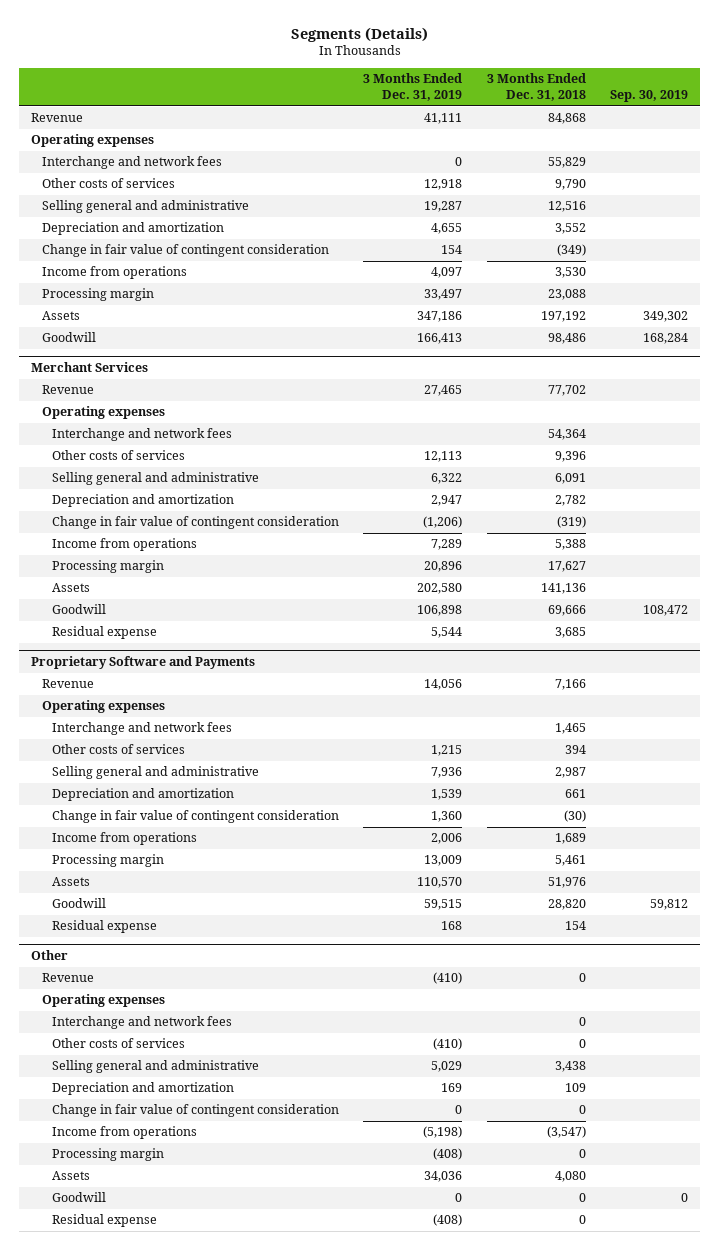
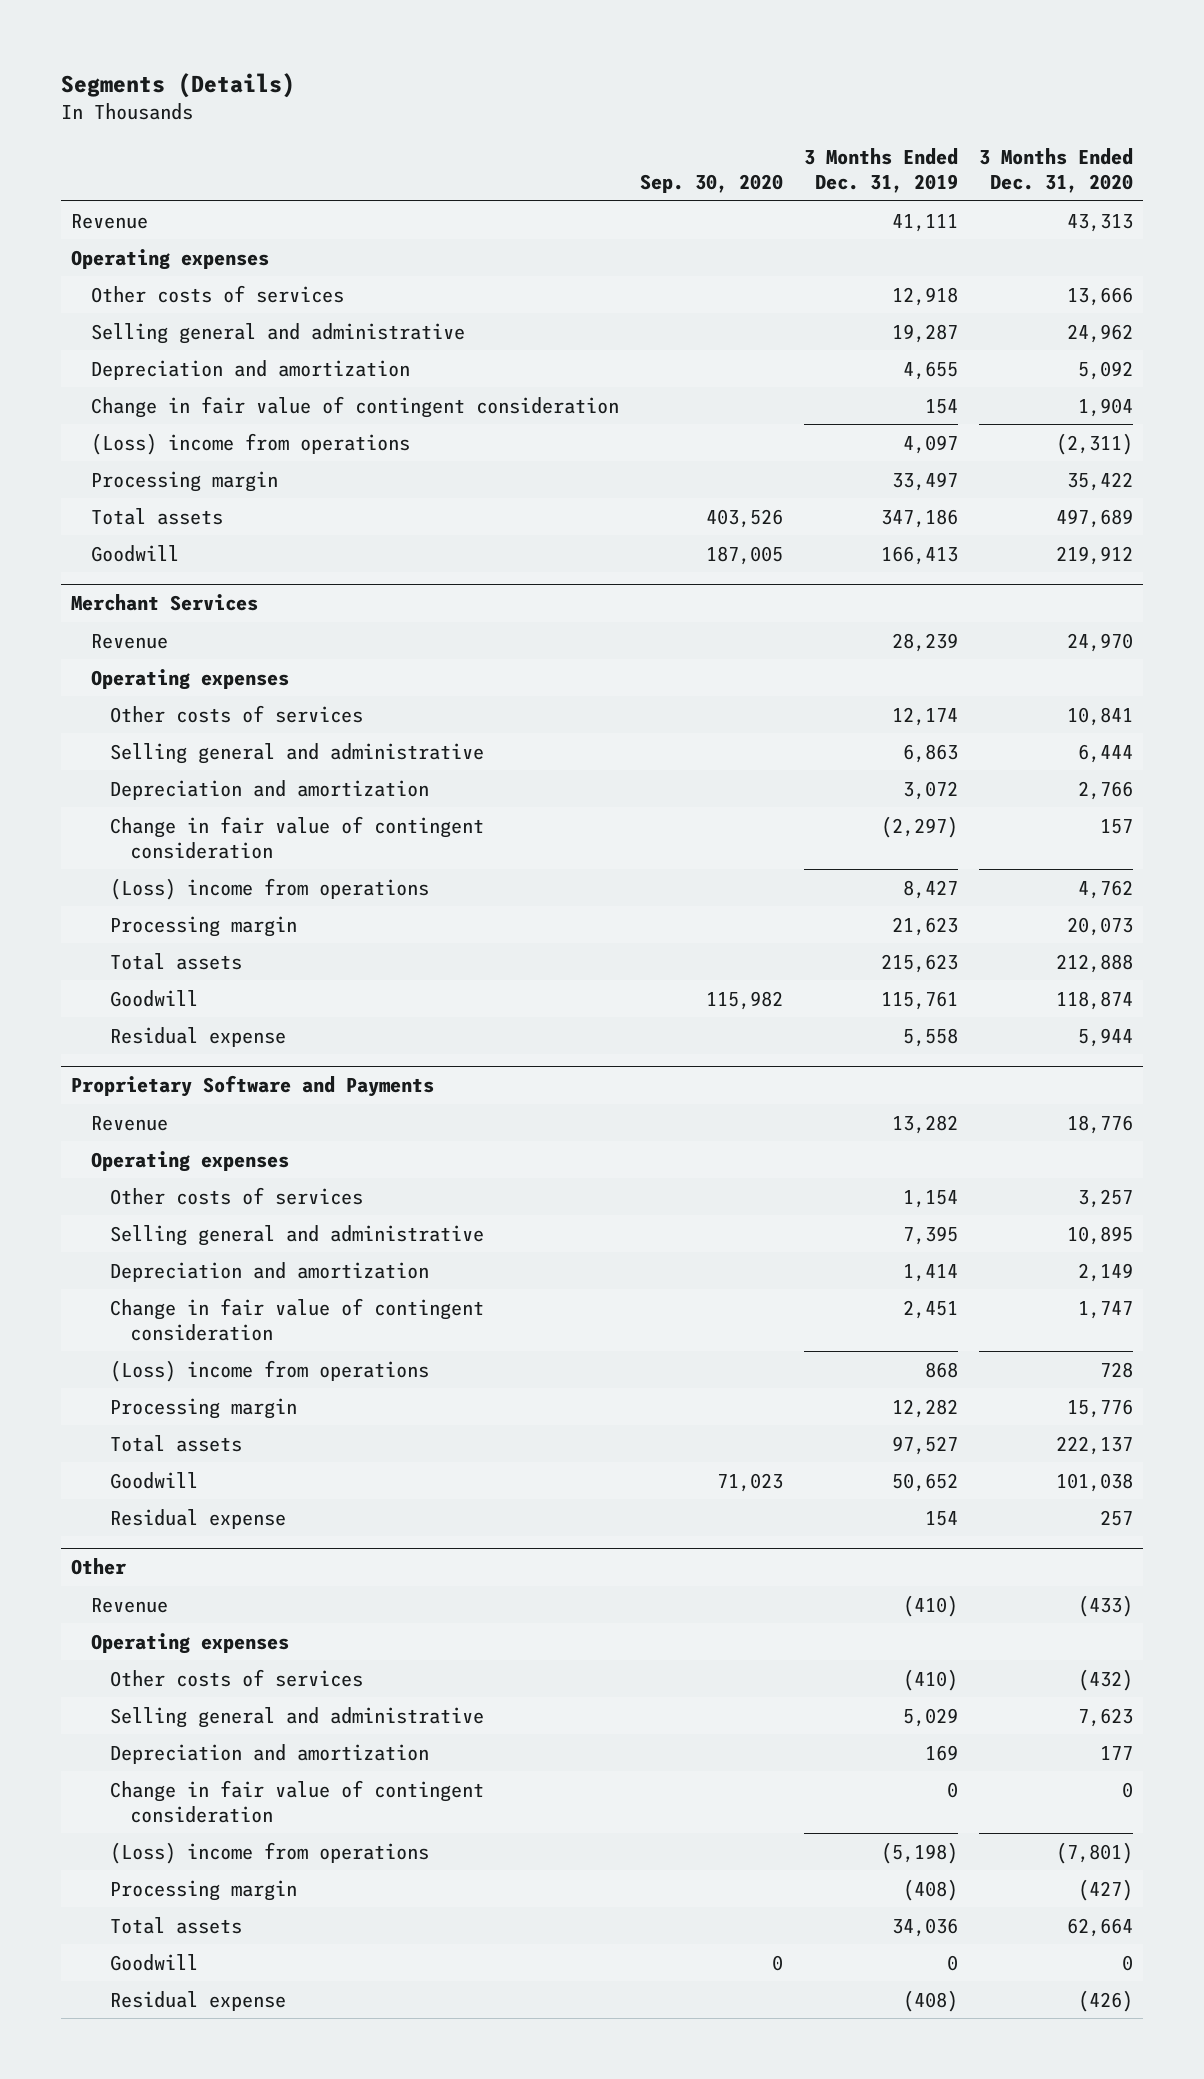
- | 3 Months Ended Dec. 31, 2019 | 3 Months Ended Dec. 31, 2018 | Sep. 30, 2019
+ | Sep. 30, 2020 | 3 Months Ended Dec. 31, 2019 | 3 Months Ended Dec. 31, 2020
- Interchange and network fees | 0 | 55,829 |
- Income from operations | 4,097 | 3,530 |
+ (Loss) income from operations | | 4,097 | (2,311)
- Assets | 347,186 | 197,192 | 349,302
+ Total assets | 403,526 | 347,186 | 497,689
@ Merchant Services
- Revenue | 27,465 | 77,702 |
+ Revenue | | 28,239 | 24,970
- Interchange and network fees | | 54,364 |
- Other costs of services | 12,113 | 9,396 |
- Selling general and administrative | 6,322 | 6,091 |
- Depreciation and amortization | 2,947 | 2,782 |
- Change in fair value of contingent consideration | (1,206) | (319) |
- Income from operations | 7,289 | 5,388 |
- Processing margin | 20,896 | 17,627 |
- Assets | 202,580 | 141,136 |
- Goodwill | 106,898 | 69,666 | 108,472
- Residual expense | 5,544 | 3,685 |
+ Other costs of services | | 12,174 | 10,841
+ Selling general and administrative | | 6,863 | 6,444
+ Depreciation and amortization | | 3,072 | 2,766
+ Change in fair value of contingent consideration | | (2,297) | 157
+ (Loss) income from operations | | 8,427 | 4,762
+ Processing margin | | 21,623 | 20,073
+ Total assets | | 215,623 | 212,888
+ Goodwill | 115,982 | 115,761 | 118,874
+ Residual expense | | 5,558 | 5,944
@ Proprietary Software and Payments
- Revenue | 14,056 | 7,166 |
+ Revenue | | 13,282 | 18,776
- Interchange and network fees | | 1,465 |
- Other costs of services | 1,215 | 394 |
- Selling general and administrative | 7,936 | 2,987 |
- Depreciation and amortization | 1,539 | 661 |
- Change in fair value of contingent consideration | 1,360 | (30) |
- Income from operations | 2,006 | 1,689 |
- Processing margin | 13,009 | 5,461 |
- Assets | 110,570 | 51,976 |
- Goodwill | 59,515 | 28,820 | 59,812
- Residual expense | 168 | 154 |
+ Other costs of services | | 1,154 | 3,257
+ Selling general and administrative | | 7,395 | 10,895
+ Depreciation and amortization | | 1,414 | 2,149
+ Change in fair value of contingent consideration | | 2,451 | 1,747
+ (Loss) income from operations | | 868 | 728
+ Processing margin | | 12,282 | 15,776
+ Total assets | | 97,527 | 222,137
+ Goodwill | 71,023 | 50,652 | 101,038
+ Residual expense | | 154 | 257
@ Other
- Interchange and network fees | | 0 |
- Income from operations | (5,198) | (3,547) |
+ (Loss) income from operations | | (5,198) | (7,801)
- Assets | 34,036 | 4,080 |
+ Total assets | | 34,036 | 62,664

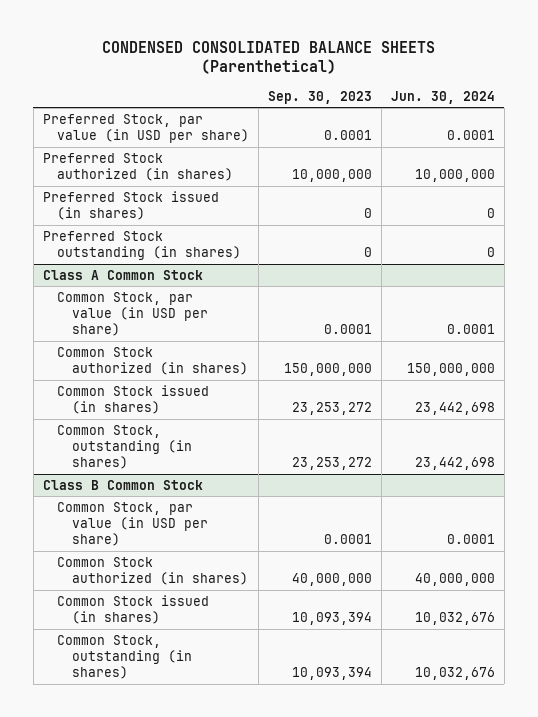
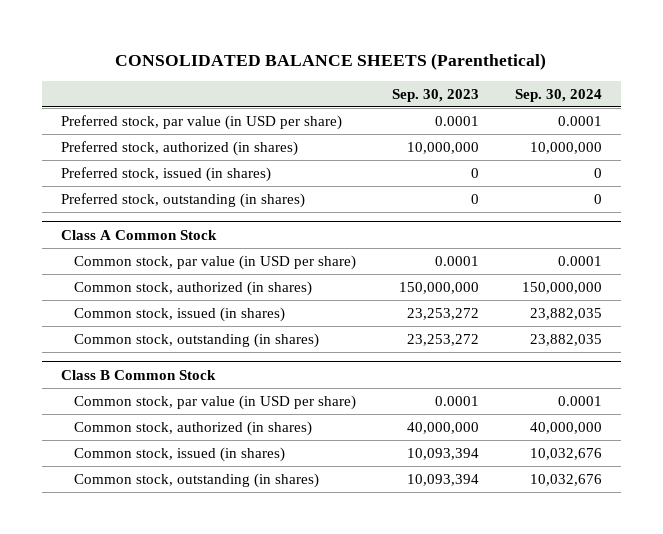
- CONDENSED CONSOLIDATED BALANCE SHEETS (Parenthetical)
+ CONSOLIDATED BALANCE SHEETS (Parenthetical)
- | Sep. 30, 2023 | Jun. 30, 2024
+ | Sep. 30, 2023 | Sep. 30, 2024
- Preferred Stock, par value (in USD per share) | 0.0001 | 0.0001
- Preferred Stock authorized (in shares) | 10,000,000 | 10,000,000
- Preferred Stock issued (in shares) | 0 | 0
- Preferred Stock outstanding (in shares) | 0 | 0
+ Preferred stock, par value (in USD per share) | 0.0001 | 0.0001
+ Preferred stock, authorized (in shares) | 10,000,000 | 10,000,000
+ Preferred stock, issued (in shares) | 0 | 0
+ Preferred stock, outstanding (in shares) | 0 | 0
@ Class A Common Stock
- Common Stock, par value (in USD per share) | 0.0001 | 0.0001
- Common Stock authorized (in shares) | 150,000,000 | 150,000,000
- Common Stock issued (in shares) | 23,253,272 | 23,442,698
- Common Stock, outstanding (in shares) | 23,253,272 | 23,442,698
+ Common stock, par value (in USD per share) | 0.0001 | 0.0001
+ Common stock, authorized (in shares) | 150,000,000 | 150,000,000
+ Common stock, issued (in shares) | 23,253,272 | 23,882,035
+ Common stock, outstanding (in shares) | 23,253,272 | 23,882,035
@ Class B Common Stock
- Common Stock, par value (in USD per share) | 0.0001 | 0.0001
- Common Stock authorized (in shares) | 40,000,000 | 40,000,000
- Common Stock issued (in shares) | 10,093,394 | 10,032,676
- Common Stock, outstanding (in shares) | 10,093,394 | 10,032,676
+ Common stock, par value (in USD per share) | 0.0001 | 0.0001
+ Common stock, authorized (in shares) | 40,000,000 | 40,000,000
+ Common stock, issued (in shares) | 10,093,394 | 10,032,676
+ Common stock, outstanding (in shares) | 10,093,394 | 10,032,676

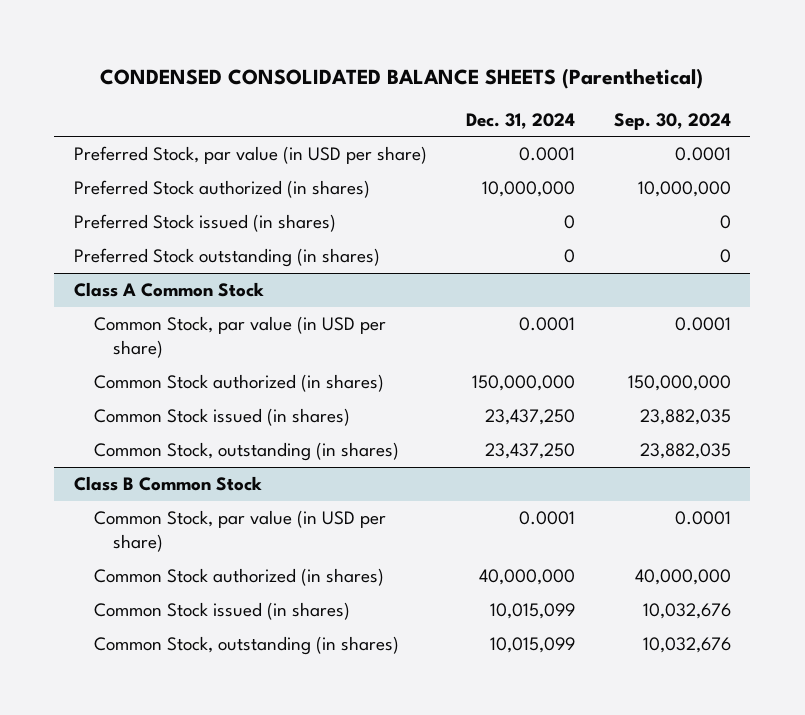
- CONSOLIDATED BALANCE SHEETS (Parenthetical)
+ CONDENSED CONSOLIDATED BALANCE SHEETS (Parenthetical)
- | Sep. 30, 2023 | Sep. 30, 2024
+ | Dec. 31, 2024 | Sep. 30, 2024
- Preferred stock, par value (in USD per share) | 0.0001 | 0.0001
- Preferred stock, authorized (in shares) | 10,000,000 | 10,000,000
- Preferred stock, issued (in shares) | 0 | 0
- Preferred stock, outstanding (in shares) | 0 | 0
+ Preferred Stock, par value (in USD per share) | 0.0001 | 0.0001
+ Preferred Stock authorized (in shares) | 10,000,000 | 10,000,000
+ Preferred Stock issued (in shares) | 0 | 0
+ Preferred Stock outstanding (in shares) | 0 | 0
@ Class A Common Stock
- Common stock, par value (in USD per share) | 0.0001 | 0.0001
- Common stock, authorized (in shares) | 150,000,000 | 150,000,000
- Common stock, issued (in shares) | 23,253,272 | 23,882,035
- Common stock, outstanding (in shares) | 23,253,272 | 23,882,035
+ Common Stock, par value (in USD per share) | 0.0001 | 0.0001
+ Common Stock authorized (in shares) | 150,000,000 | 150,000,000
+ Common Stock issued (in shares) | 23,437,250 | 23,882,035
+ Common Stock, outstanding (in shares) | 23,437,250 | 23,882,035
@ Class B Common Stock
- Common stock, par value (in USD per share) | 0.0001 | 0.0001
- Common stock, authorized (in shares) | 40,000,000 | 40,000,000
- Common stock, issued (in shares) | 10,093,394 | 10,032,676
- Common stock, outstanding (in shares) | 10,093,394 | 10,032,676
+ Common Stock, par value (in USD per share) | 0.0001 | 0.0001
+ Common Stock authorized (in shares) | 40,000,000 | 40,000,000
+ Common Stock issued (in shares) | 10,015,099 | 10,032,676
+ Common Stock, outstanding (in shares) | 10,015,099 | 10,032,676

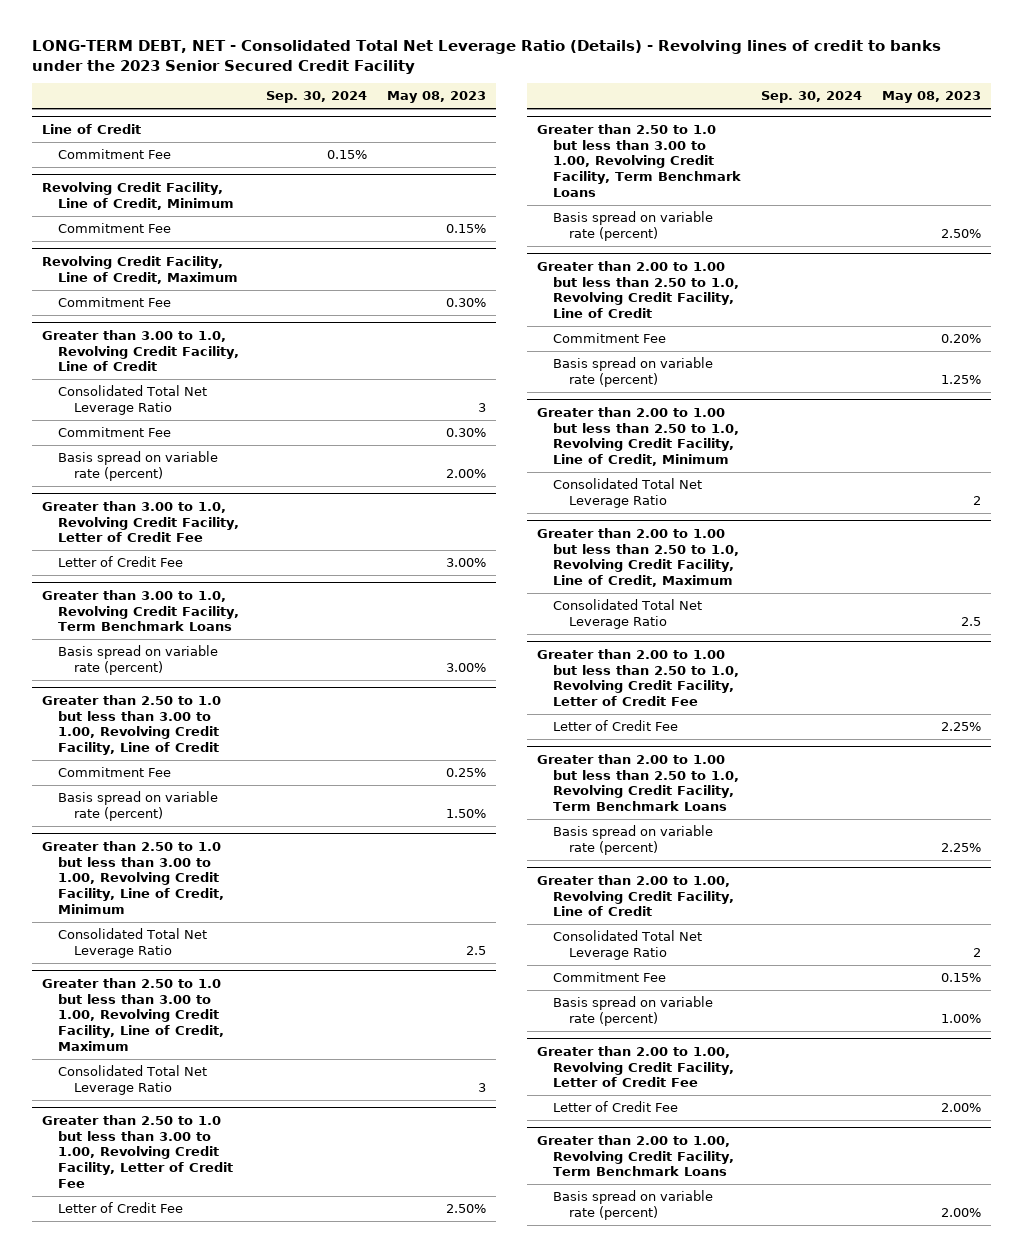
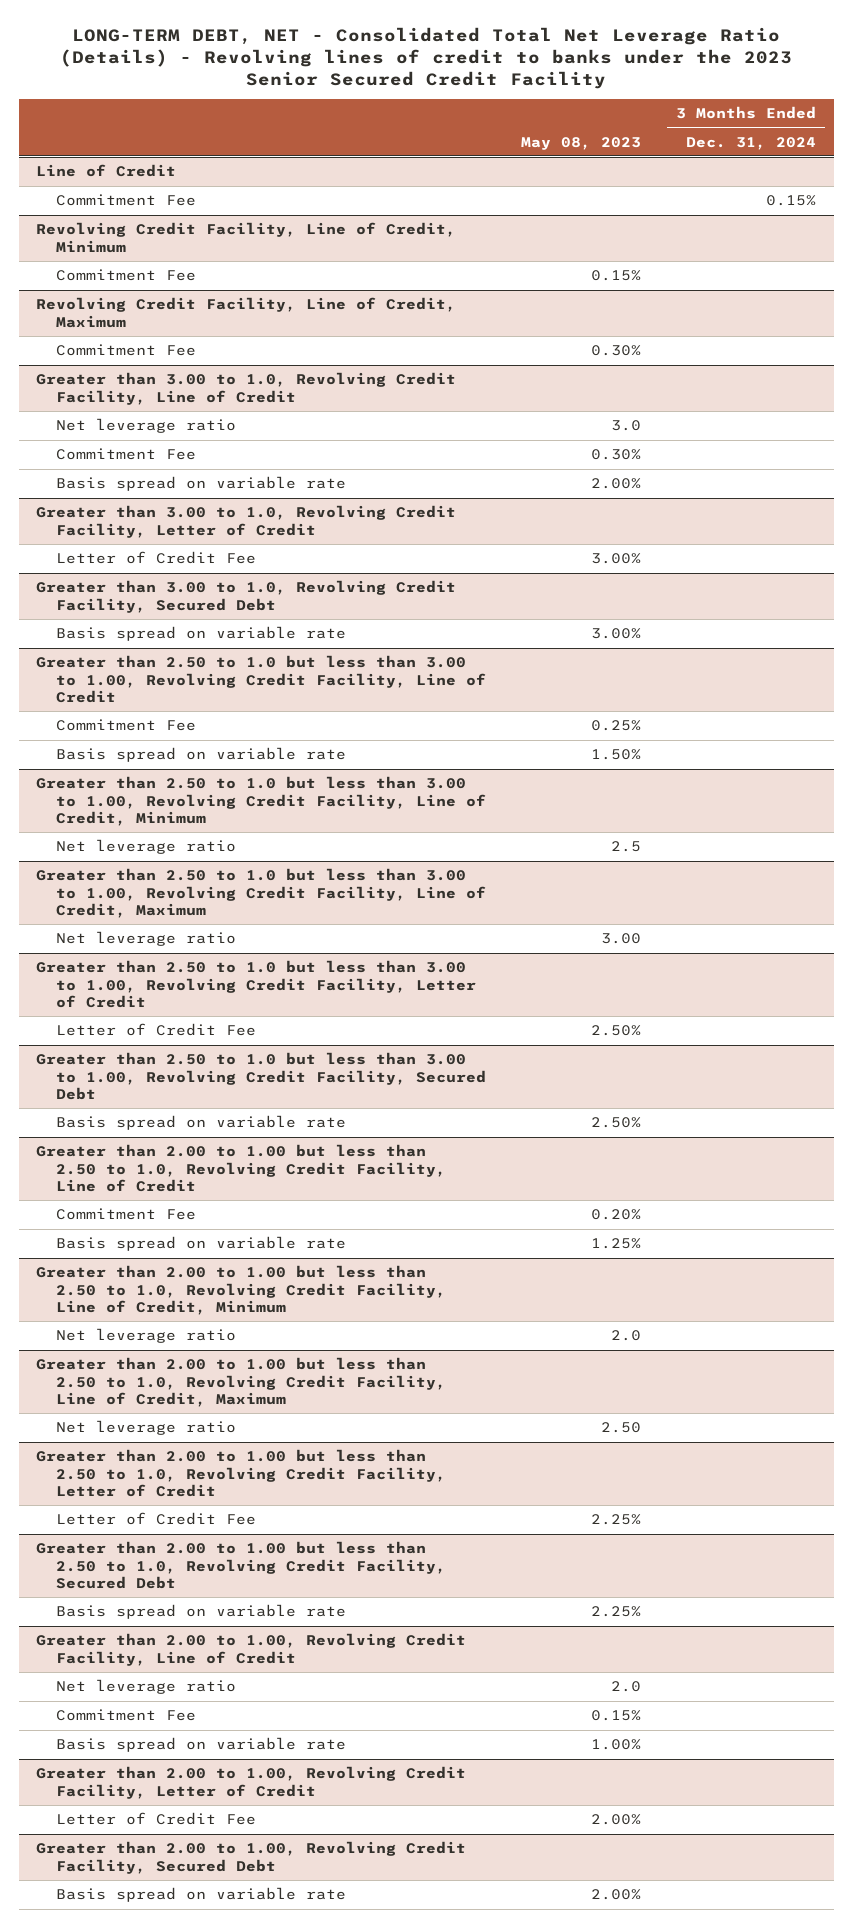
- | Sep. 30, 2024 | May 08, 2023
+ | May 08, 2023 | 3 Months Ended Dec. 31, 2024
@ Greater than 3.00 to 1.0, Revolving Credit Facility, Line of Credit
- Consolidated Total Net Leverage Ratio | | 3
+ Net leverage ratio | 3.0 |
- Basis spread on variable rate (percent) | | 2.00%
- Greater than 3.00 to 1.0, Revolving Credit Facility, Letter of Credit Fee
@ Greater than 3.00 to 1.0, Revolving Credit Facility, Line of Credit
+ Basis spread on variable rate | 2.00% |
+ Greater than 3.00 to 1.0, Revolving Credit Facility, Letter of Credit
- Greater than 3.00 to 1.0, Revolving Credit Facility, Term Benchmark Loans
- Basis spread on variable rate (percent) | | 3.00%
+ Greater than 3.00 to 1.0, Revolving Credit Facility, Secured Debt
+ Basis spread on variable rate | 3.00% |
@ Greater than 2.50 to 1.0 but less than 3.00 to 1.00, Revolving Credit Facility, Line of Credit
- Basis spread on variable rate (percent) | | 1.50%
+ Basis spread on variable rate | 1.50% |
@ Greater than 2.50 to 1.0 but less than 3.00 to 1.00, Revolving Credit Facility, Line of Credit, Minimum
- Consolidated Total Net Leverage Ratio | | 2.5
+ Net leverage ratio | 2.5 |
@ Greater than 2.50 to 1.0 but less than 3.00 to 1.00, Revolving Credit Facility, Line of Credit, Maximum
- Consolidated Total Net Leverage Ratio | | 3
- Greater than 2.50 to 1.0 but less than 3.00 to 1.00, Revolving Credit Facility, Letter of Credit Fee
@ Greater than 2.50 to 1.0 but less than 3.00 to 1.00, Revolving Credit Facility, Line of Credit, Maximum
+ Net leverage ratio | 3.00 |
+ Greater than 2.50 to 1.0 but less than 3.00 to 1.00, Revolving Credit Facility, Letter of Credit
- Greater than 2.50 to 1.0 but less than 3.00 to 1.00, Revolving Credit Facility, Term Benchmark Loans
- Basis spread on variable rate (percent) | | 2.50%
+ Greater than 2.50 to 1.0 but less than 3.00 to 1.00, Revolving Credit Facility, Secured Debt
+ Basis spread on variable rate | 2.50% |
@ Greater than 2.00 to 1.00 but less than 2.50 to 1.0, Revolving Credit Facility, Line of Credit
- Basis spread on variable rate (percent) | | 1.25%
+ Basis spread on variable rate | 1.25% |
@ Greater than 2.00 to 1.00 but less than 2.50 to 1.0, Revolving Credit Facility, Line of Credit, Minimum
- Consolidated Total Net Leverage Ratio | | 2
+ Net leverage ratio | 2.0 |
@ Greater than 2.00 to 1.00 but less than 2.50 to 1.0, Revolving Credit Facility, Line of Credit, Maximum
- Consolidated Total Net Leverage Ratio | | 2.5
- Greater than 2.00 to 1.00 but less than 2.50 to 1.0, Revolving Credit Facility, Letter of Credit Fee
@ Greater than 2.00 to 1.00 but less than 2.50 to 1.0, Revolving Credit Facility, Line of Credit, Maximum
+ Net leverage ratio | 2.50 |
+ Greater than 2.00 to 1.00 but less than 2.50 to 1.0, Revolving Credit Facility, Letter of Credit
- Greater than 2.00 to 1.00 but less than 2.50 to 1.0, Revolving Credit Facility, Term Benchmark Loans
- Basis spread on variable rate (percent) | | 2.25%
+ Greater than 2.00 to 1.00 but less than 2.50 to 1.0, Revolving Credit Facility, Secured Debt
+ Basis spread on variable rate | 2.25% |
@ Greater than 2.00 to 1.00, Revolving Credit Facility, Line of Credit
- Consolidated Total Net Leverage Ratio | | 2
+ Net leverage ratio | 2.0 |
- Basis spread on variable rate (percent) | | 1.00%
- Greater than 2.00 to 1.00, Revolving Credit Facility, Letter of Credit Fee
@ Greater than 2.00 to 1.00, Revolving Credit Facility, Line of Credit
+ Basis spread on variable rate | 1.00% |
+ Greater than 2.00 to 1.00, Revolving Credit Facility, Letter of Credit
- Greater than 2.00 to 1.00, Revolving Credit Facility, Term Benchmark Loans
- Basis spread on variable rate (percent) | | 2.00%
+ Greater than 2.00 to 1.00, Revolving Credit Facility, Secured Debt
+ Basis spread on variable rate | 2.00% |

